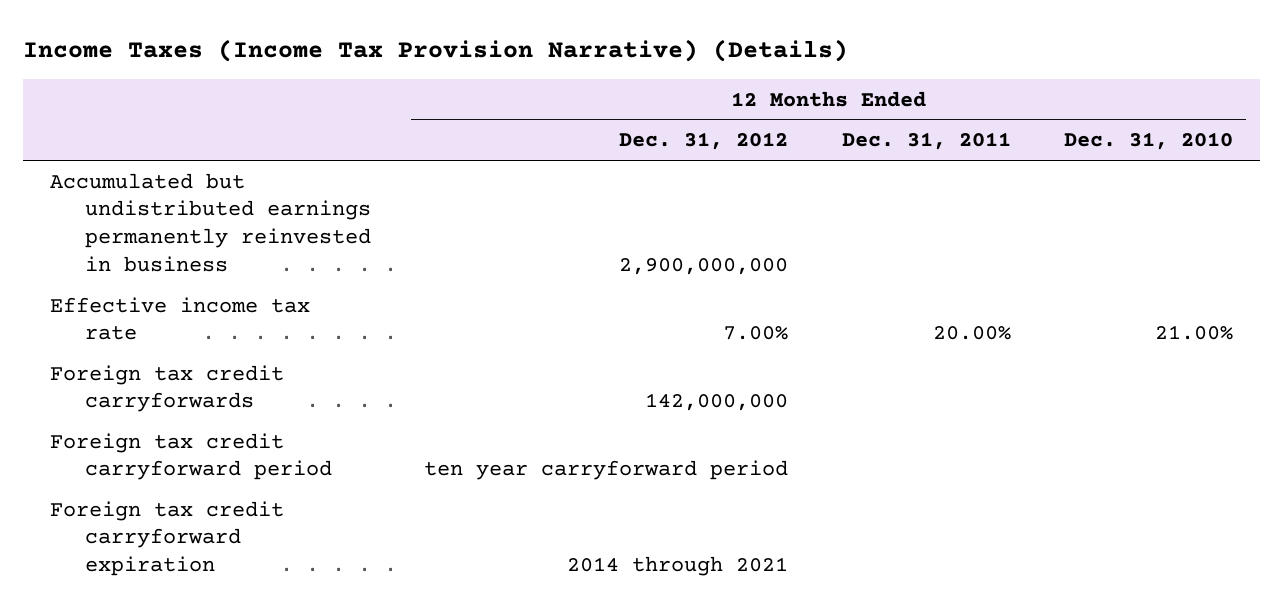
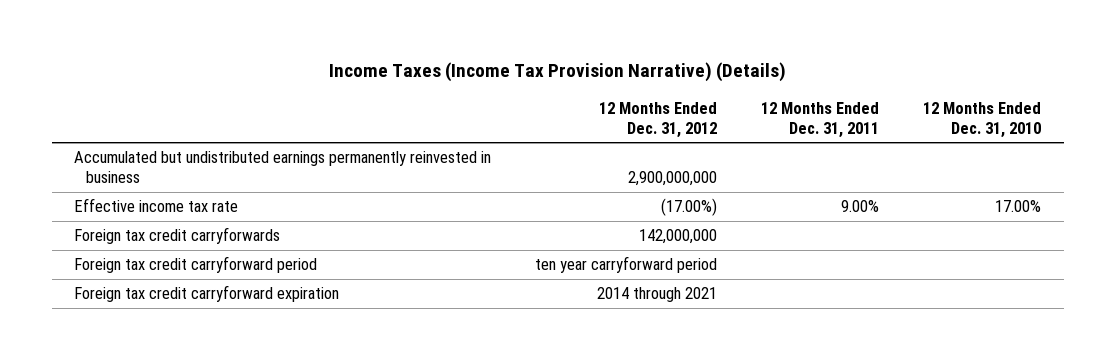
- Effective income tax rate | 7.00% | 20.00% | 21.00%
+ Effective income tax rate | (17.00%) | 9.00% | 17.00%

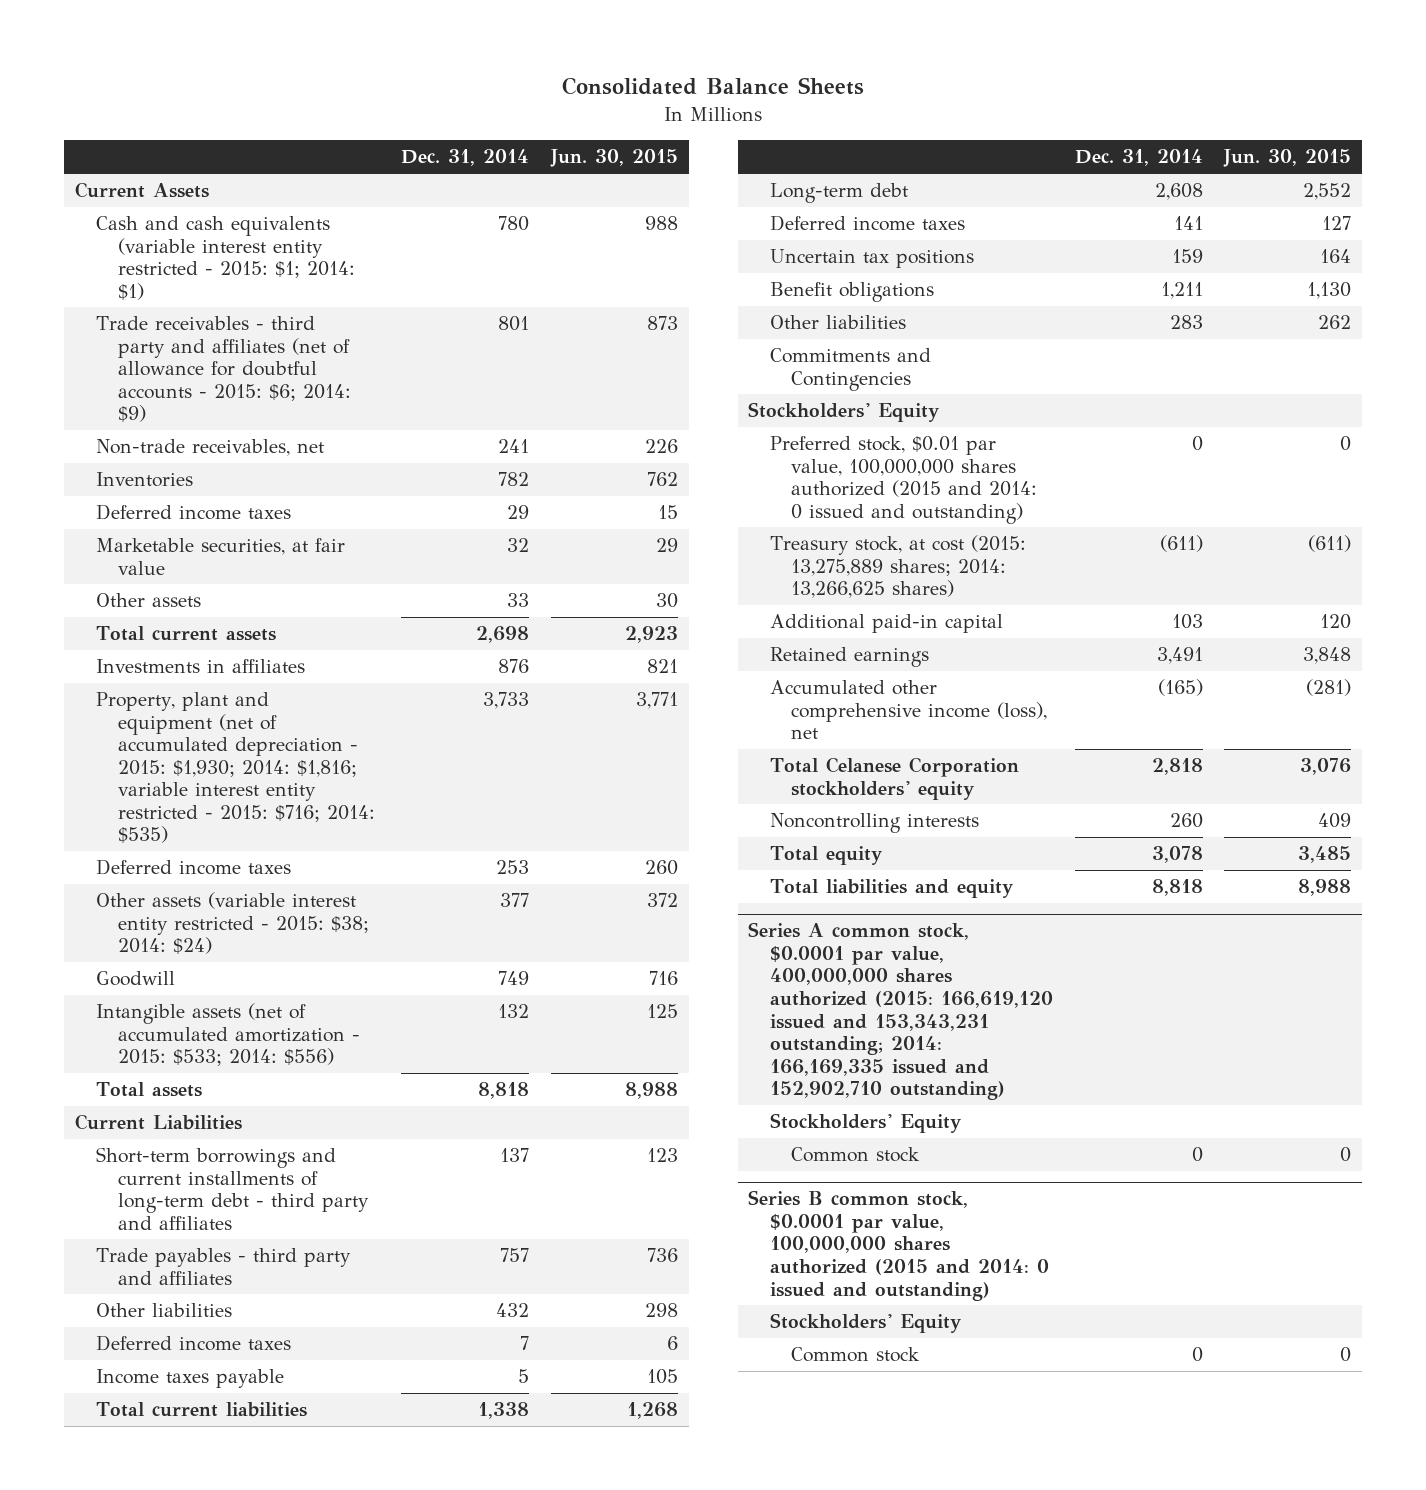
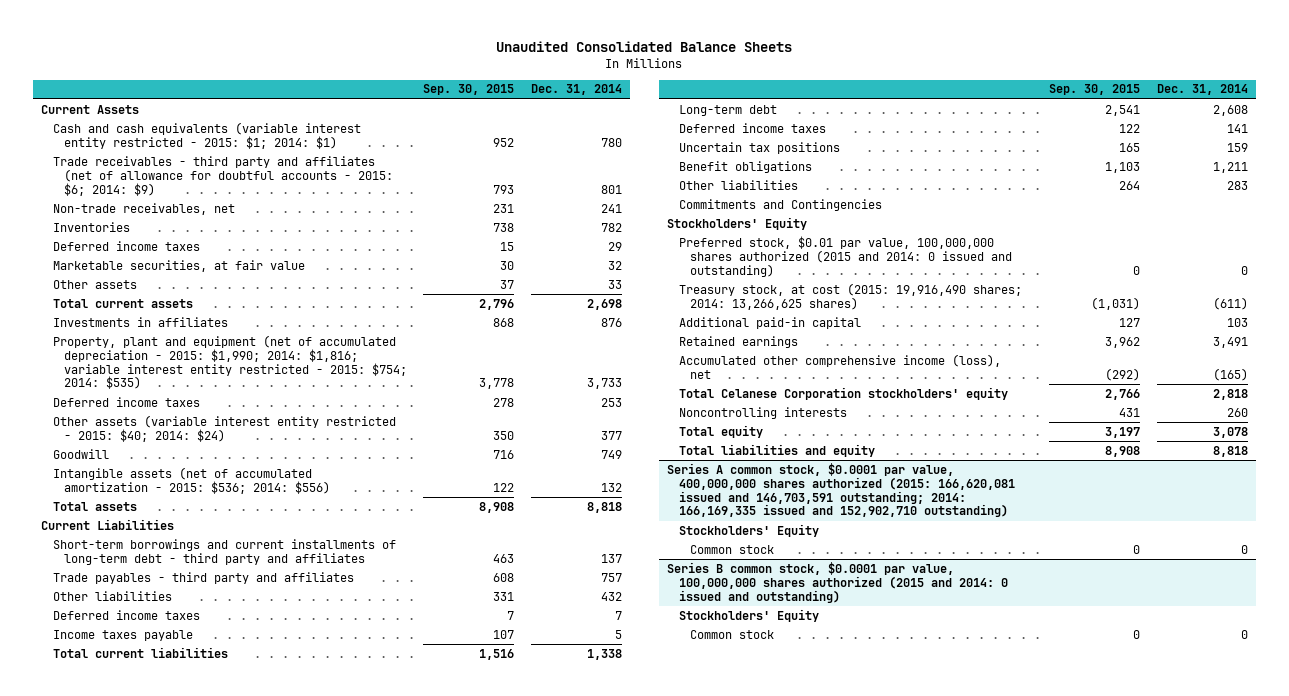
- Consolidated Balance Sheets
+ Unaudited Consolidated Balance Sheets
- | Dec. 31, 2014 | Jun. 30, 2015
+ | Sep. 30, 2015 | Dec. 31, 2014
- Property, plant and equipment (net of accumulated depreciation - 2015: $1,930; 2014: $1,816; variable interest entity restricted - 2015: $716; 2014: $535) | 3,733 | 3,771
+ Property, plant and equipment (net of accumulated depreciation - 2015: $1,990; 2014: $1,816; variable interest entity restricted - 2015: $754; 2014: $535) | 3,778 | 3,733
- Other assets (variable interest entity restricted - 2015: $38; 2014: $24) | 377 | 372
+ Other assets (variable interest entity restricted - 2015: $40; 2014: $24) | 350 | 377
- Intangible assets (net of accumulated amortization - 2015: $533; 2014: $556) | 132 | 125
+ Intangible assets (net of accumulated amortization - 2015: $536; 2014: $556) | 122 | 132
- Treasury stock, at cost (2015: 13,275,889 shares; 2014: 13,266,625 shares) | (611) | (611)
+ Treasury stock, at cost (2015: 19,916,490 shares; 2014: 13,266,625 shares) | (1,031) | (611)
- Series A common stock, $0.0001 par value, 400,000,000 shares authorized (2015: 166,619,120 issued and 153,343,231 outstanding; 2014: 166,169,335 issued and 152,902,710 outstanding)
+ Series A common stock, $0.0001 par value, 400,000,000 shares authorized (2015: 166,620,081 issued and 146,703,591 outstanding; 2014: 166,169,335 issued and 152,902,710 outstanding)

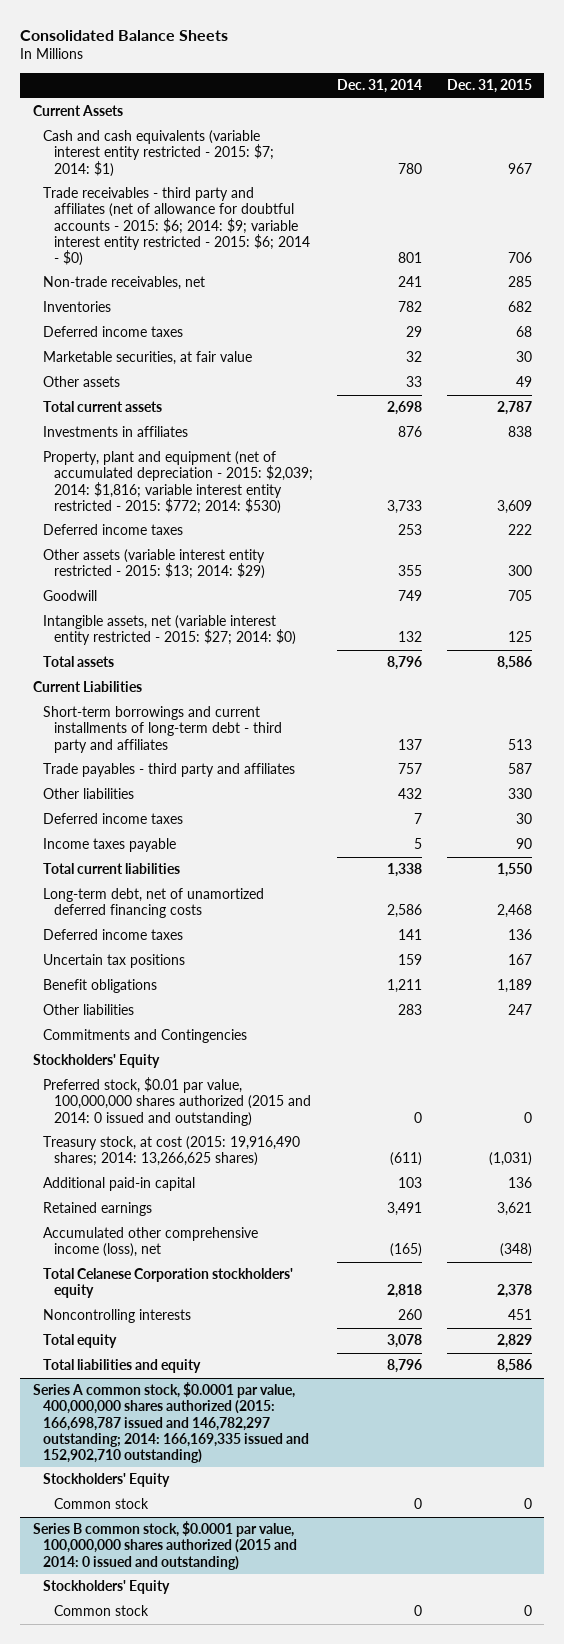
- Unaudited Consolidated Balance Sheets
+ Consolidated Balance Sheets
- | Sep. 30, 2015 | Dec. 31, 2014
+ | Dec. 31, 2014 | Dec. 31, 2015
- Cash and cash equivalents (variable interest entity restricted - 2015: $1; 2014: $1) | 952 | 780
- Trade receivables - third party and affiliates (net of allowance for doubtful accounts - 2015: $6; 2014: $9) | 793 | 801
+ Cash and cash equivalents (variable interest entity restricted - 2015: $7; 2014: $1) | 780 | 967
+ Trade receivables - third party and affiliates (net of allowance for doubtful accounts - 2015: $6; 2014: $9; variable interest entity restricted - 2015: $6; 2014 - $0) | 801 | 706
- Property, plant and equipment (net of accumulated depreciation - 2015: $1,990; 2014: $1,816; variable interest entity restricted - 2015: $754; 2014: $535) | 3,778 | 3,733
+ Property, plant and equipment (net of accumulated depreciation - 2015: $2,039; 2014: $1,816; variable interest entity restricted - 2015: $772; 2014: $530) | 3,733 | 3,609
- Other assets (variable interest entity restricted - 2015: $40; 2014: $24) | 350 | 377
+ Other assets (variable interest entity restricted - 2015: $13; 2014: $29) | 355 | 300
- Intangible assets (net of accumulated amortization - 2015: $536; 2014: $556) | 122 | 132
- Total assets | 8,908 | 8,818
+ Intangible assets, net (variable interest entity restricted - 2015: $27; 2014: $0) | 132 | 125
+ Total assets | 8,796 | 8,586
- Long-term debt | 2,541 | 2,608
+ Long-term debt, net of unamortized deferred financing costs | 2,586 | 2,468
- Total liabilities and equity | 8,908 | 8,818
- Series A common stock, $0.0001 par value, 400,000,000 shares authorized (2015: 166,620,081 issued and 146,703,591 outstanding; 2014: 166,169,335 issued and 152,902,710 outstanding)
+ Total liabilities and equity | 8,796 | 8,586
+ Series A common stock, $0.0001 par value, 400,000,000 shares authorized (2015: 166,698,787 issued and 146,782,297 outstanding; 2014: 166,169,335 issued and 152,902,710 outstanding)

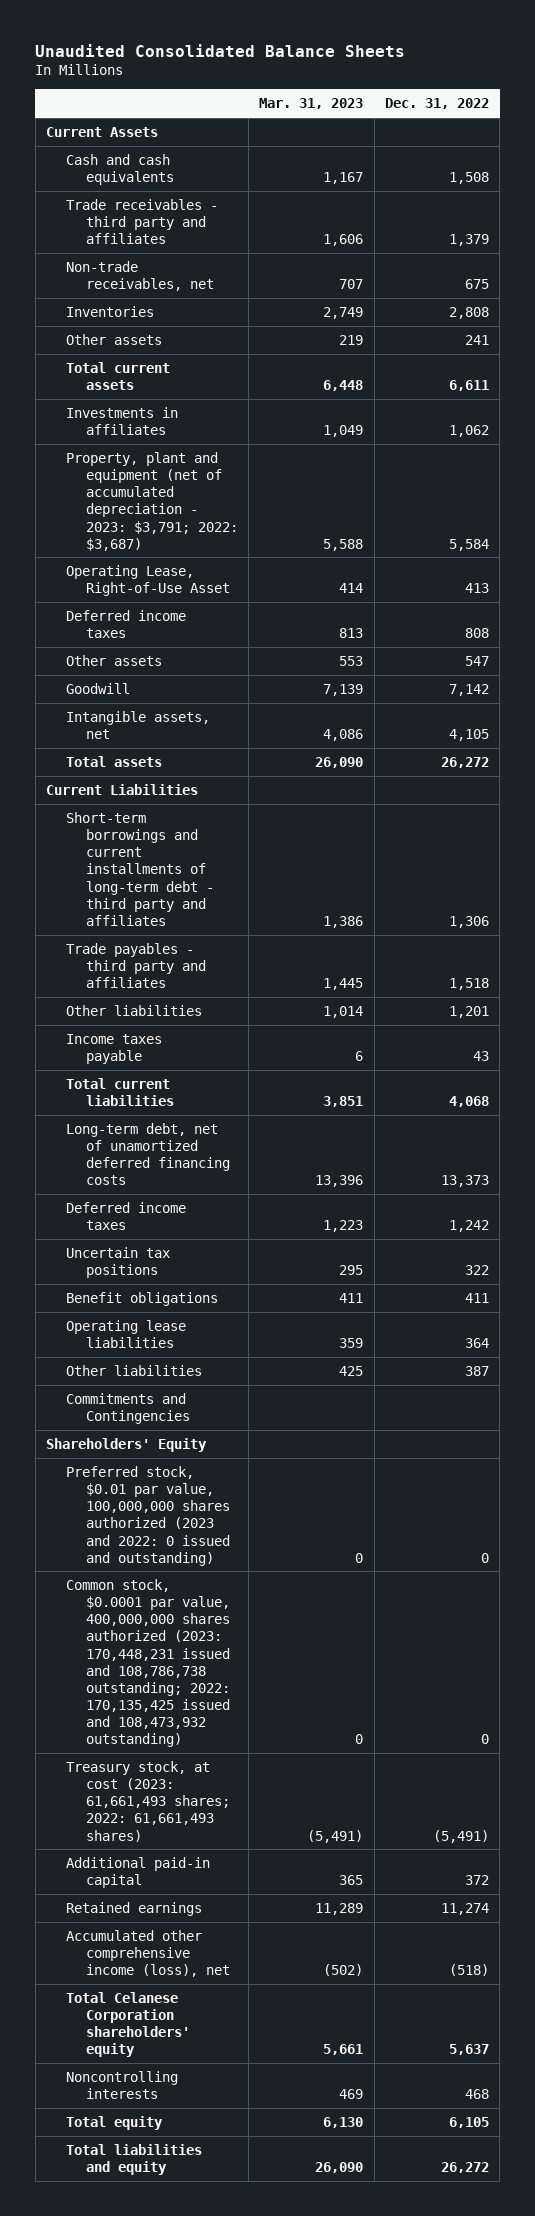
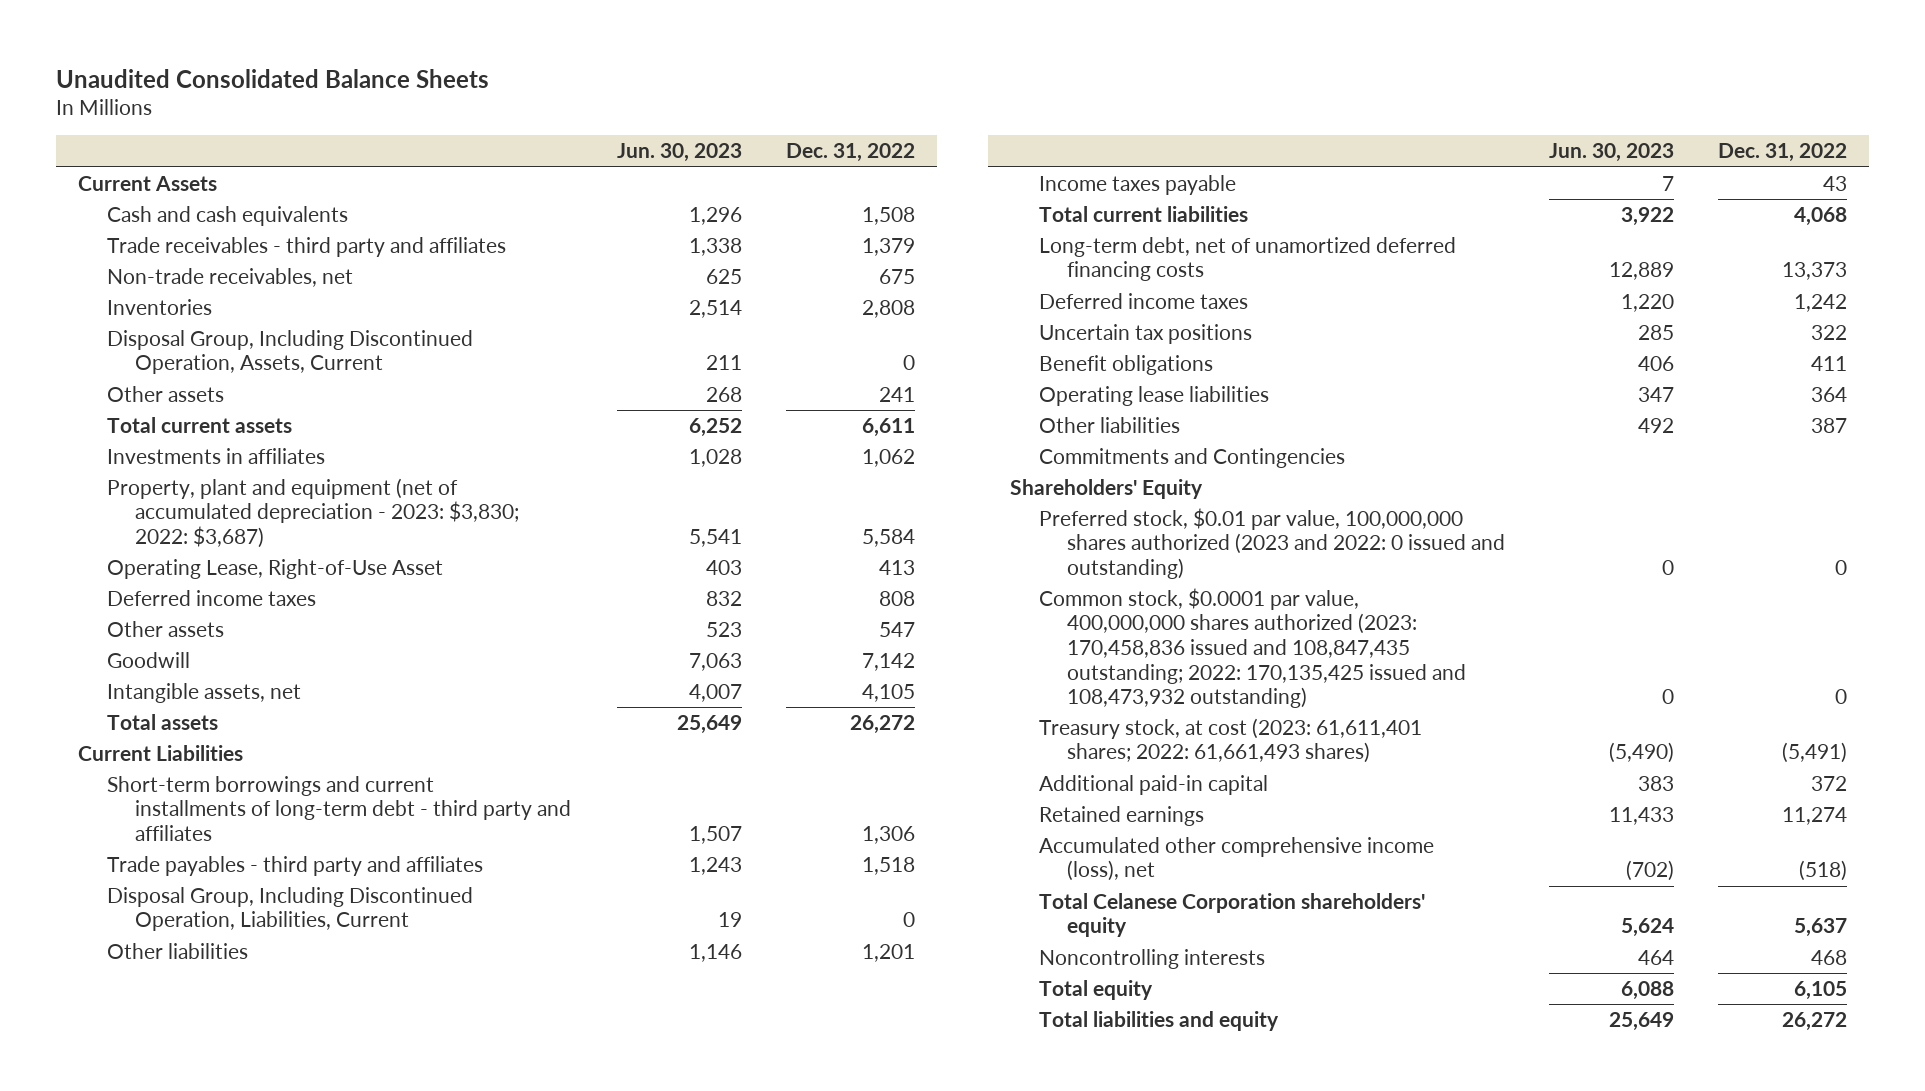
- | Mar. 31, 2023 | Dec. 31, 2022
+ | Jun. 30, 2023 | Dec. 31, 2022
+ Disposal Group, Including Discontinued Operation, Assets, Current | 211 | 0
- Property, plant and equipment (net of accumulated depreciation - 2023: $3,791; 2022: $3,687) | 5,588 | 5,584
+ Property, plant and equipment (net of accumulated depreciation - 2023: $3,830; 2022: $3,687) | 5,541 | 5,584
+ Disposal Group, Including Discontinued Operation, Liabilities, Current | 19 | 0
- Common stock, $0.0001 par value, 400,000,000 shares authorized (2023: 170,448,231 issued and 108,786,738 outstanding; 2022: 170,135,425 issued and 108,473,932 outstanding) | 0 | 0
- Treasury stock, at cost (2023: 61,661,493 shares; 2022: 61,661,493 shares) | (5,491) | (5,491)
+ Common stock, $0.0001 par value, 400,000,000 shares authorized (2023: 170,458,836 issued and 108,847,435 outstanding; 2022: 170,135,425 issued and 108,473,932 outstanding) | 0 | 0
+ Treasury stock, at cost (2023: 61,611,401 shares; 2022: 61,661,493 shares) | (5,490) | (5,491)

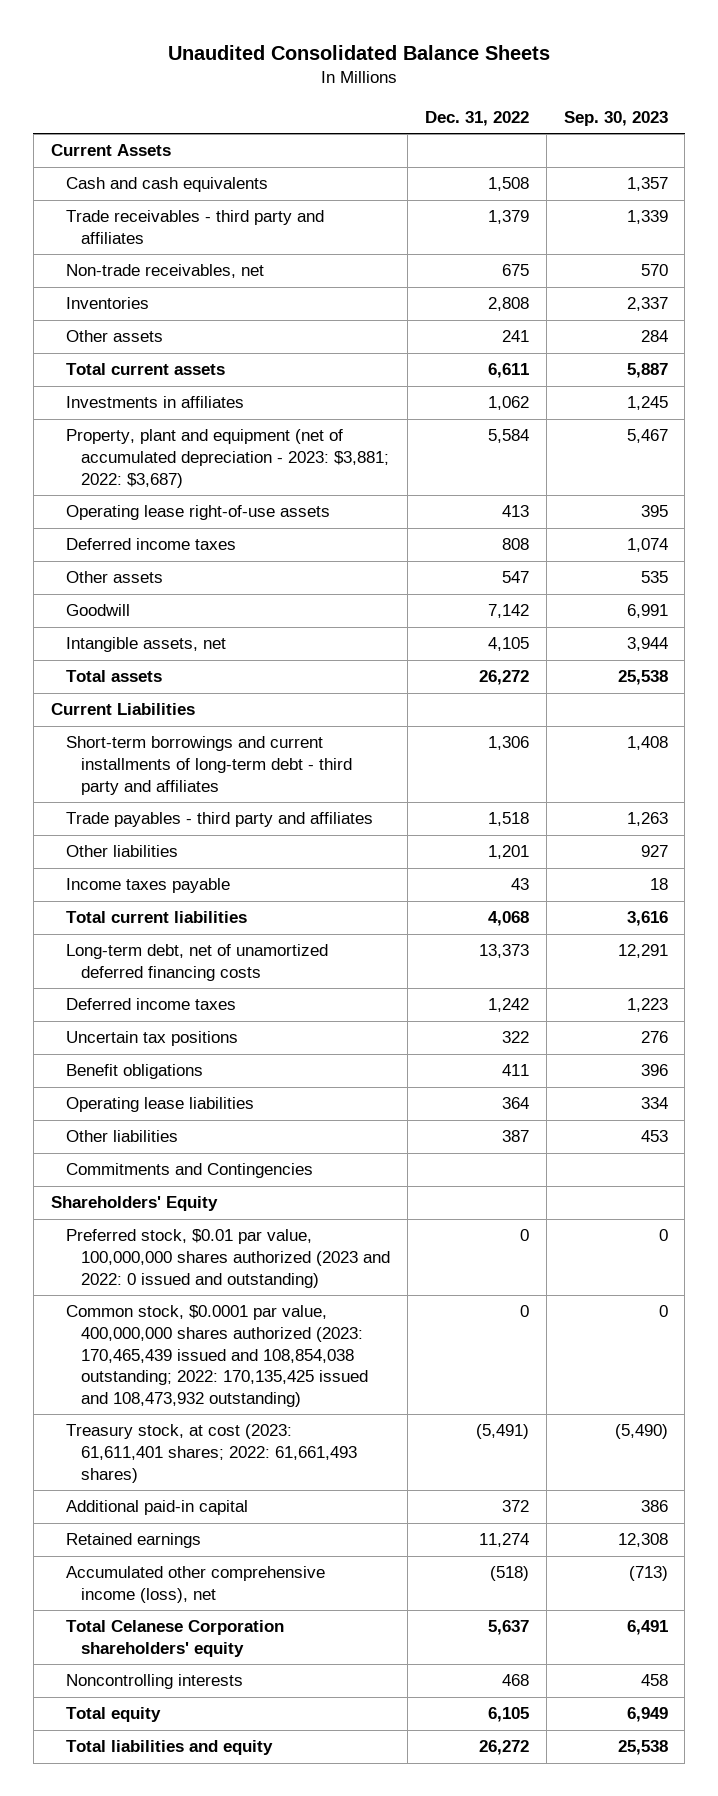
- | Jun. 30, 2023 | Dec. 31, 2022
+ | Dec. 31, 2022 | Sep. 30, 2023
- Disposal Group, Including Discontinued Operation, Assets, Current | 211 | 0
- Property, plant and equipment (net of accumulated depreciation - 2023: $3,830; 2022: $3,687) | 5,541 | 5,584
- Operating Lease, Right-of-Use Asset | 403 | 413
+ Property, plant and equipment (net of accumulated depreciation - 2023: $3,881; 2022: $3,687) | 5,584 | 5,467
+ Operating lease right-of-use assets | 413 | 395
- Disposal Group, Including Discontinued Operation, Liabilities, Current | 19 | 0
- Common stock, $0.0001 par value, 400,000,000 shares authorized (2023: 170,458,836 issued and 108,847,435 outstanding; 2022: 170,135,425 issued and 108,473,932 outstanding) | 0 | 0
+ Common stock, $0.0001 par value, 400,000,000 shares authorized (2023: 170,465,439 issued and 108,854,038 outstanding; 2022: 170,135,425 issued and 108,473,932 outstanding) | 0 | 0

